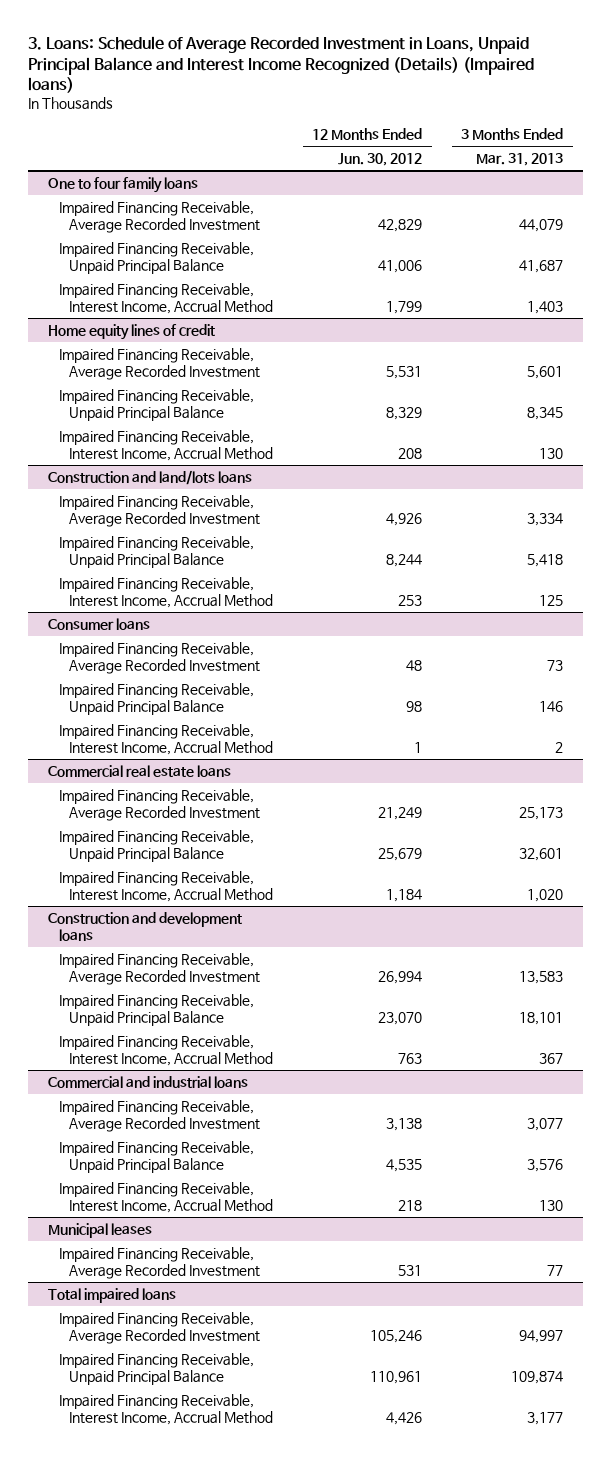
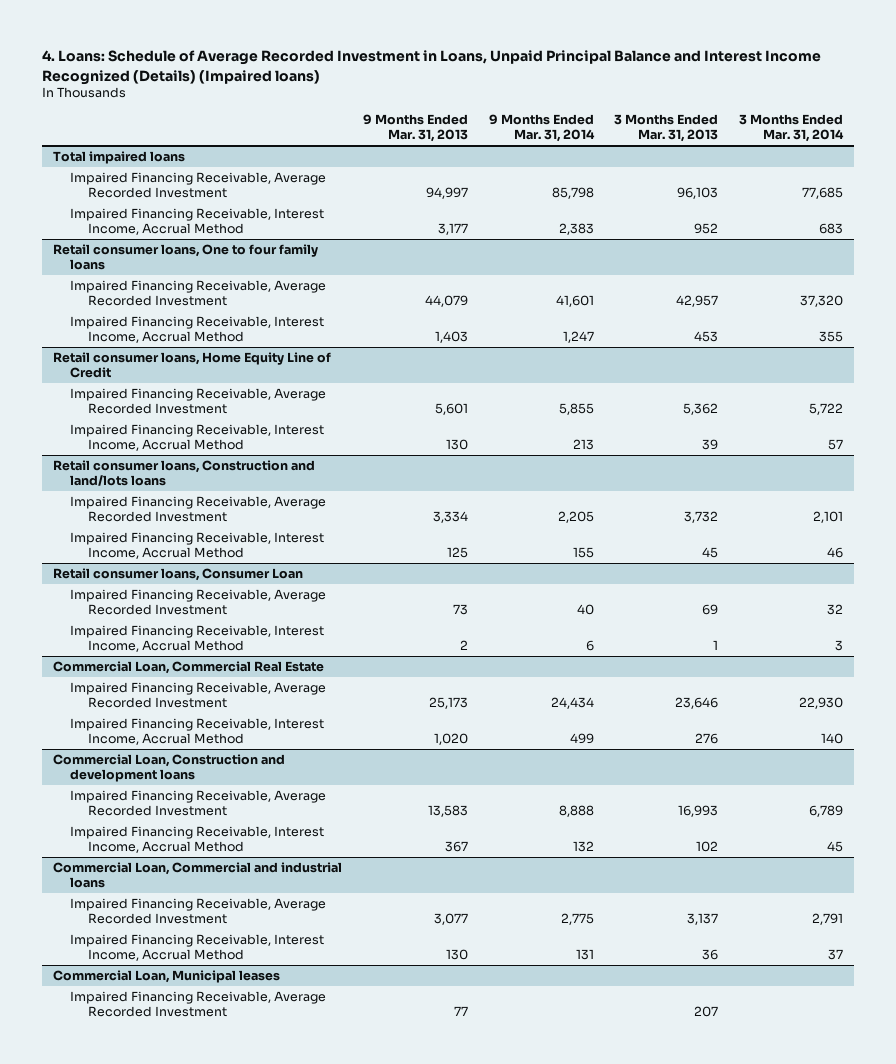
- 3. Loans: Schedule of Average Recorded Investment in Loans, Unpaid Principal Balance and Interest Income Recognized (Details) (Impaired loans)
+ 4. Loans: Schedule of Average Recorded Investment in Loans, Unpaid Principal Balance and Interest Income Recognized (Details) (Impaired loans)
- | 12 Months Ended Jun. 30, 2012 | 3 Months Ended Mar. 31, 2013
+ | 9 Months Ended Mar. 31, 2013 | 9 Months Ended Mar. 31, 2014 | 3 Months Ended Mar. 31, 2013 | 3 Months Ended Mar. 31, 2014
- One to four family loans
- Impaired Financing Receivable, Average Recorded Investment | 42,829 | 44,079
- Impaired Financing Receivable, Unpaid Principal Balance | 41,006 | 41,687
- Impaired Financing Receivable, Interest Income, Accrual Method | 1,799 | 1,403
- Home equity lines of credit
- Impaired Financing Receivable, Average Recorded Investment | 5,531 | 5,601
- Impaired Financing Receivable, Unpaid Principal Balance | 8,329 | 8,345
- Impaired Financing Receivable, Interest Income, Accrual Method | 208 | 130
- Construction and land/lots loans
- Impaired Financing Receivable, Average Recorded Investment | 4,926 | 3,334
- Impaired Financing Receivable, Unpaid Principal Balance | 8,244 | 5,418
- Impaired Financing Receivable, Interest Income, Accrual Method | 253 | 125
- Consumer loans
- Impaired Financing Receivable, Average Recorded Investment | 48 | 73
- Impaired Financing Receivable, Unpaid Principal Balance | 98 | 146
- Impaired Financing Receivable, Interest Income, Accrual Method | 1 | 2
- Commercial real estate loans
- Impaired Financing Receivable, Average Recorded Investment | 21,249 | 25,173
- Impaired Financing Receivable, Unpaid Principal Balance | 25,679 | 32,601
- Impaired Financing Receivable, Interest Income, Accrual Method | 1,184 | 1,020
- Construction and development loans
- Impaired Financing Receivable, Average Recorded Investment | 26,994 | 13,583
- Impaired Financing Receivable, Unpaid Principal Balance | 23,070 | 18,101
- Impaired Financing Receivable, Interest Income, Accrual Method | 763 | 367
- Commercial and industrial loans
- Impaired Financing Receivable, Average Recorded Investment | 3,138 | 3,077
- Impaired Financing Receivable, Unpaid Principal Balance | 4,535 | 3,576
- Impaired Financing Receivable, Interest Income, Accrual Method | 218 | 130
- Municipal leases
- Impaired Financing Receivable, Average Recorded Investment | 531 | 77
@ Total impaired loans
- Impaired Financing Receivable, Average Recorded Investment | 105,246 | 94,997
- Impaired Financing Receivable, Unpaid Principal Balance | 110,961 | 109,874
- Impaired Financing Receivable, Interest Income, Accrual Method | 4,426 | 3,177
+ Impaired Financing Receivable, Average Recorded Investment | 94,997 | 85,798 | 96,103 | 77,685
+ Impaired Financing Receivable, Interest Income, Accrual Method | 3,177 | 2,383 | 952 | 683
+ Retail consumer loans, One to four family loans
+ Impaired Financing Receivable, Average Recorded Investment | 44,079 | 41,601 | 42,957 | 37,320
+ Impaired Financing Receivable, Interest Income, Accrual Method | 1,403 | 1,247 | 453 | 355
+ Retail consumer loans, Home Equity Line of Credit
+ Impaired Financing Receivable, Average Recorded Investment | 5,601 | 5,855 | 5,362 | 5,722
+ Impaired Financing Receivable, Interest Income, Accrual Method | 130 | 213 | 39 | 57
+ Retail consumer loans, Construction and land/lots loans
+ Impaired Financing Receivable, Average Recorded Investment | 3,334 | 2,205 | 3,732 | 2,101
+ Impaired Financing Receivable, Interest Income, Accrual Method | 125 | 155 | 45 | 46
+ Retail consumer loans, Consumer Loan
+ Impaired Financing Receivable, Average Recorded Investment | 73 | 40 | 69 | 32
+ Impaired Financing Receivable, Interest Income, Accrual Method | 2 | 6 | 1 | 3
+ Commercial Loan, Commercial Real Estate
+ Impaired Financing Receivable, Average Recorded Investment | 25,173 | 24,434 | 23,646 | 22,930
+ Impaired Financing Receivable, Interest Income, Accrual Method | 1,020 | 499 | 276 | 140
+ Commercial Loan, Construction and development loans
+ Impaired Financing Receivable, Average Recorded Investment | 13,583 | 8,888 | 16,993 | 6,789
+ Impaired Financing Receivable, Interest Income, Accrual Method | 367 | 132 | 102 | 45
+ Commercial Loan, Commercial and industrial loans
+ Impaired Financing Receivable, Average Recorded Investment | 3,077 | 2,775 | 3,137 | 2,791
+ Impaired Financing Receivable, Interest Income, Accrual Method | 130 | 131 | 36 | 37
+ Commercial Loan, Municipal leases
+ Impaired Financing Receivable, Average Recorded Investment | 77 | | 207 |

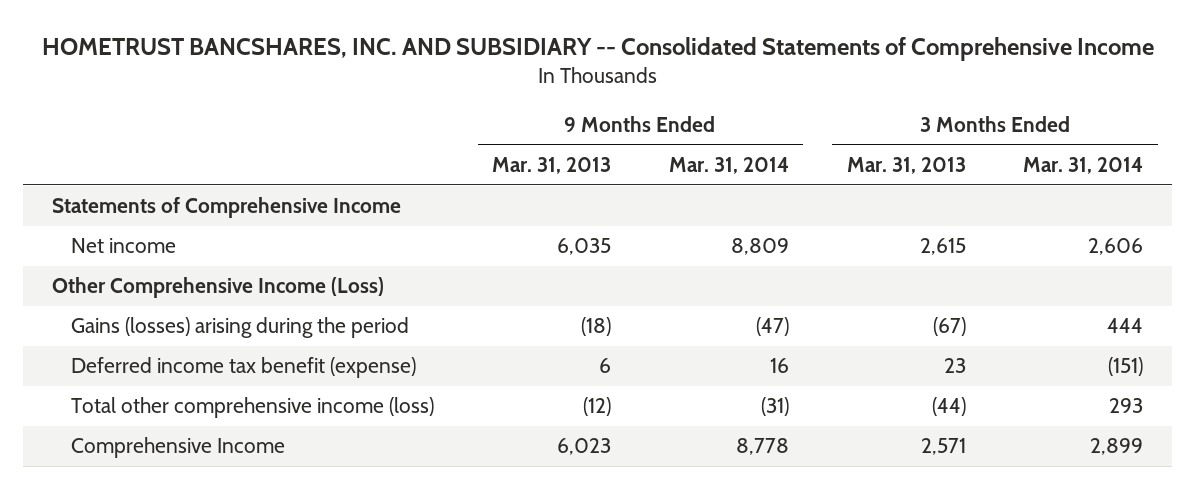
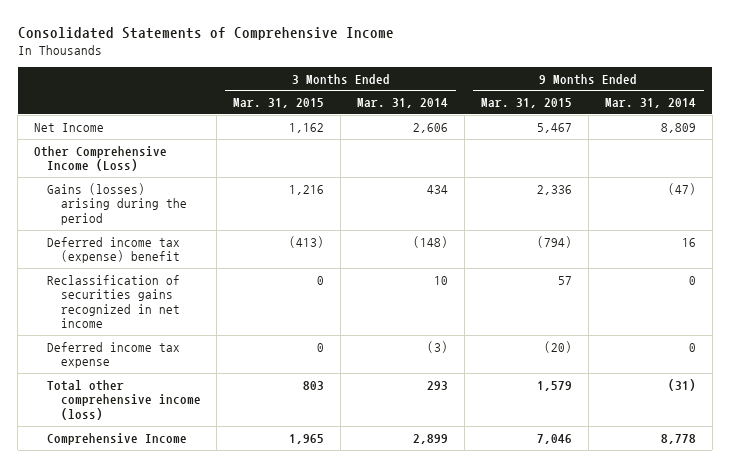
- HOMETRUST BANCSHARES, INC. AND SUBSIDIARY -- Consolidated Statements of Comprehensive Income
+ Consolidated Statements of Comprehensive Income
- | 9 Months Ended Mar. 31, 2013 | 9 Months Ended Mar. 31, 2014 | 3 Months Ended Mar. 31, 2013 | 3 Months Ended Mar. 31, 2014
+ | 3 Months Ended Mar. 31, 2015 | 3 Months Ended Mar. 31, 2014 | 9 Months Ended Mar. 31, 2015 | 9 Months Ended Mar. 31, 2014
- Statements of Comprehensive Income
- Net income | 6,035 | 8,809 | 2,615 | 2,606
+ Net Income | 1,162 | 2,606 | 5,467 | 8,809
- Gains (losses) arising during the period | (18) | (47) | (67) | 444
- Deferred income tax benefit (expense) | 6 | 16 | 23 | (151)
+ Gains (losses) arising during the period | 1,216 | 434 | 2,336 | (47)
+ Deferred income tax (expense) benefit | (413) | (148) | (794) | 16
+ Reclassification of securities gains recognized in net income | 0 | 10 | 57 | 0
+ Deferred income tax expense | 0 | (3) | (20) | 0

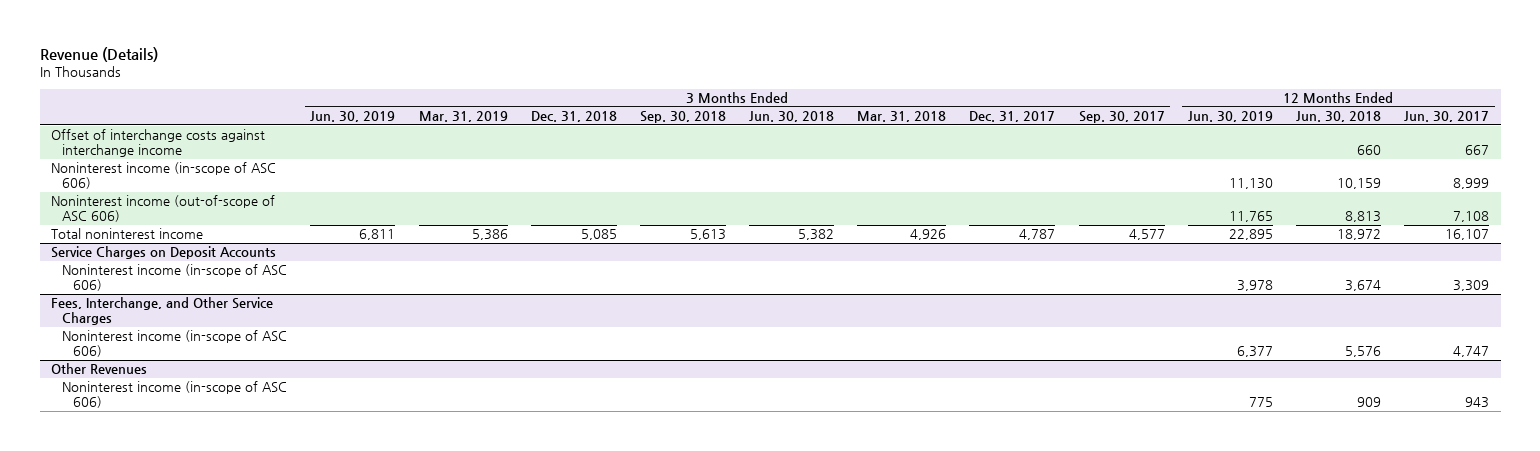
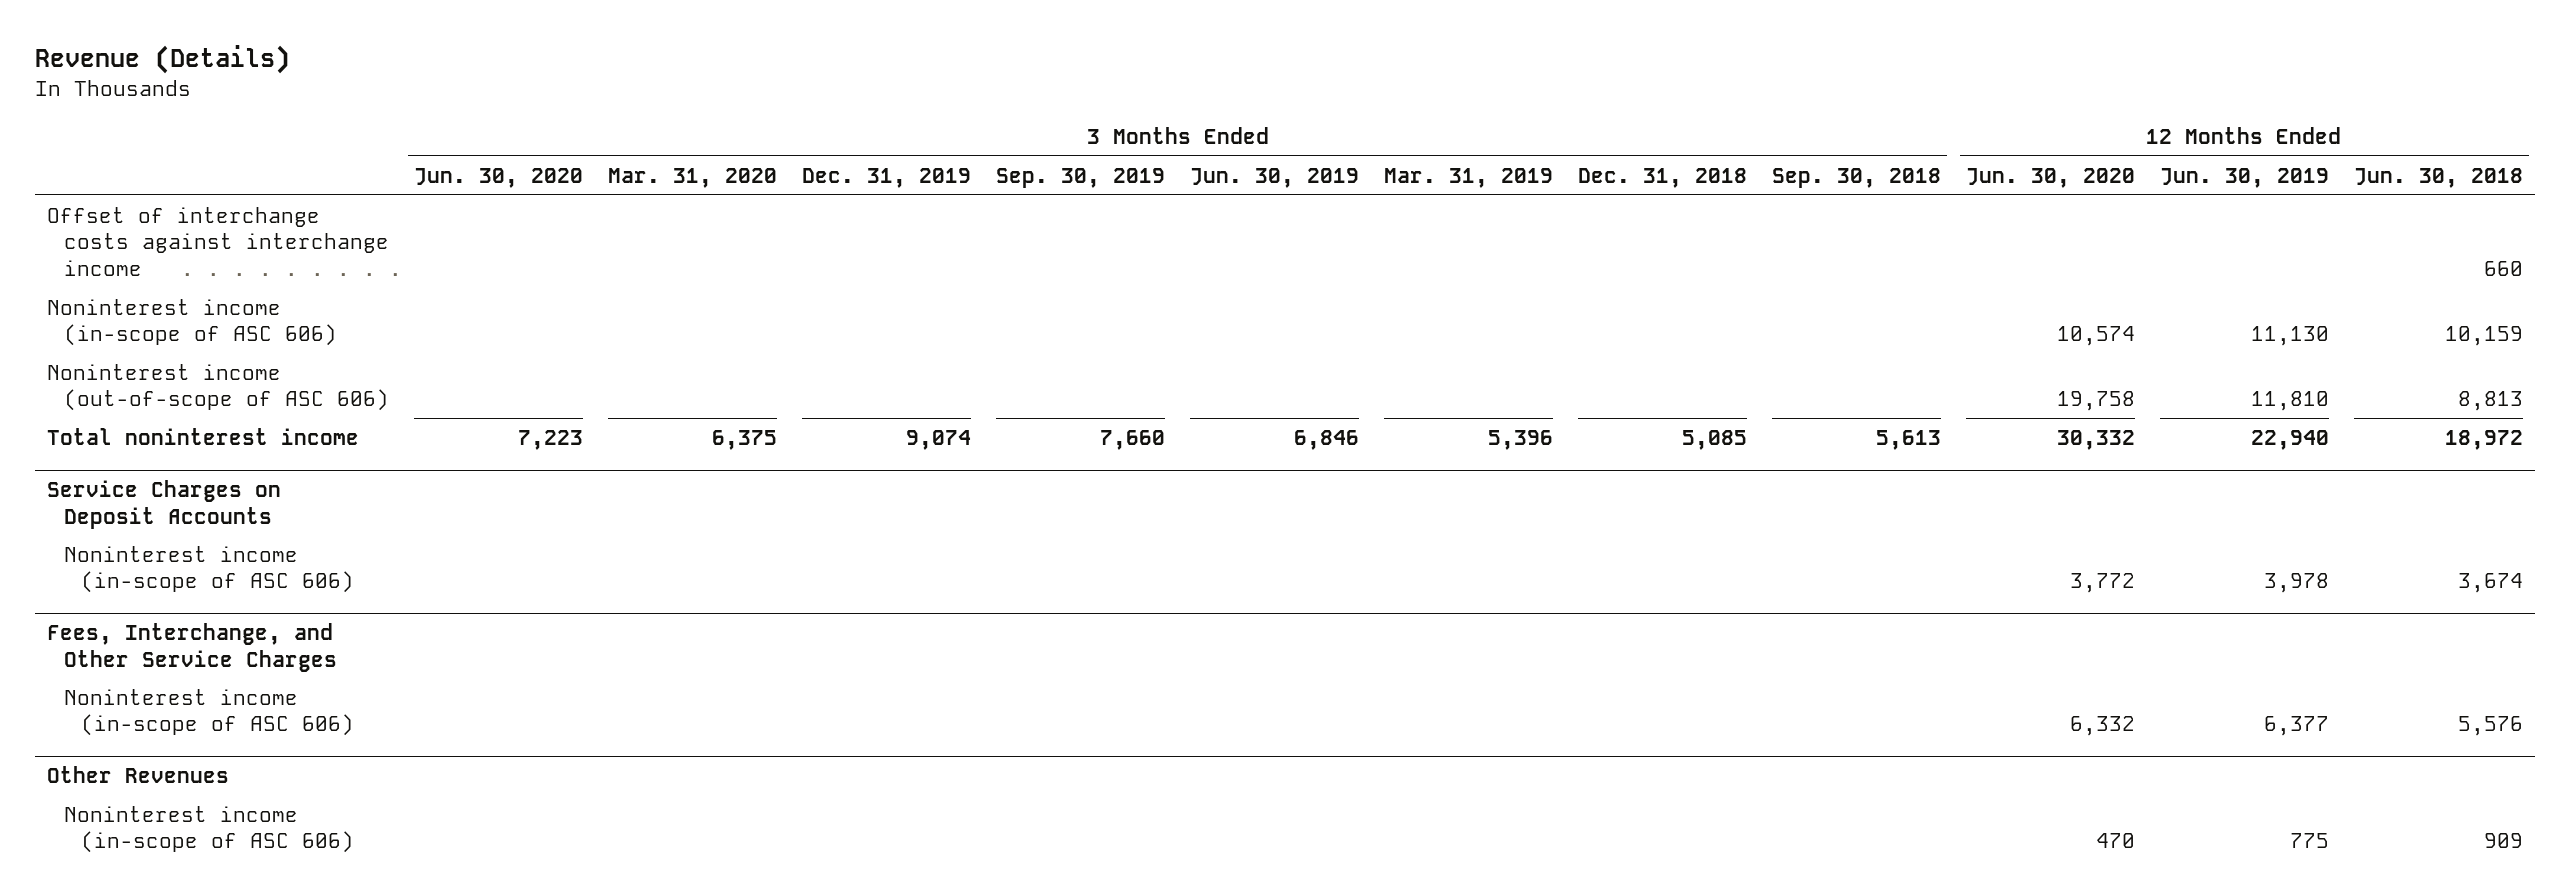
- | 3 Months Ended Jun. 30, 2019 | 3 Months Ended Mar. 31, 2019 | 3 Months Ended Dec. 31, 2018 | 3 Months Ended Sep. 30, 2018 | 3 Months Ended Jun. 30, 2018 | 3 Months Ended Mar. 31, 2018 | 3 Months Ended Dec. 31, 2017 | 3 Months Ended Sep. 30, 2017 | 12 Months Ended Jun. 30, 2019 | 12 Months Ended Jun. 30, 2018 | 12 Months Ended Jun. 30, 2017
+ | 3 Months Ended Jun. 30, 2020 | 3 Months Ended Mar. 31, 2020 | 3 Months Ended Dec. 31, 2019 | 3 Months Ended Sep. 30, 2019 | 3 Months Ended Jun. 30, 2019 | 3 Months Ended Mar. 31, 2019 | 3 Months Ended Dec. 31, 2018 | 3 Months Ended Sep. 30, 2018 | 12 Months Ended Jun. 30, 2020 | 12 Months Ended Jun. 30, 2019 | 12 Months Ended Jun. 30, 2018
- Noninterest income (out-of-scope of ASC 606) | | | | | | | | | 11,765 | 8,813 | 7,108
- Total noninterest income | 6,811 | 5,386 | 5,085 | 5,613 | 5,382 | 4,926 | 4,787 | 4,577 | 22,895 | 18,972 | 16,107
+ Noninterest income (out-of-scope of ASC 606) | | | | | | | | | 19,758 | 11,810 | 8,813
+ Total noninterest income | 7,223 | 6,375 | 9,074 | 7,660 | 6,846 | 5,396 | 5,085 | 5,613 | 30,332 | 22,940 | 18,972

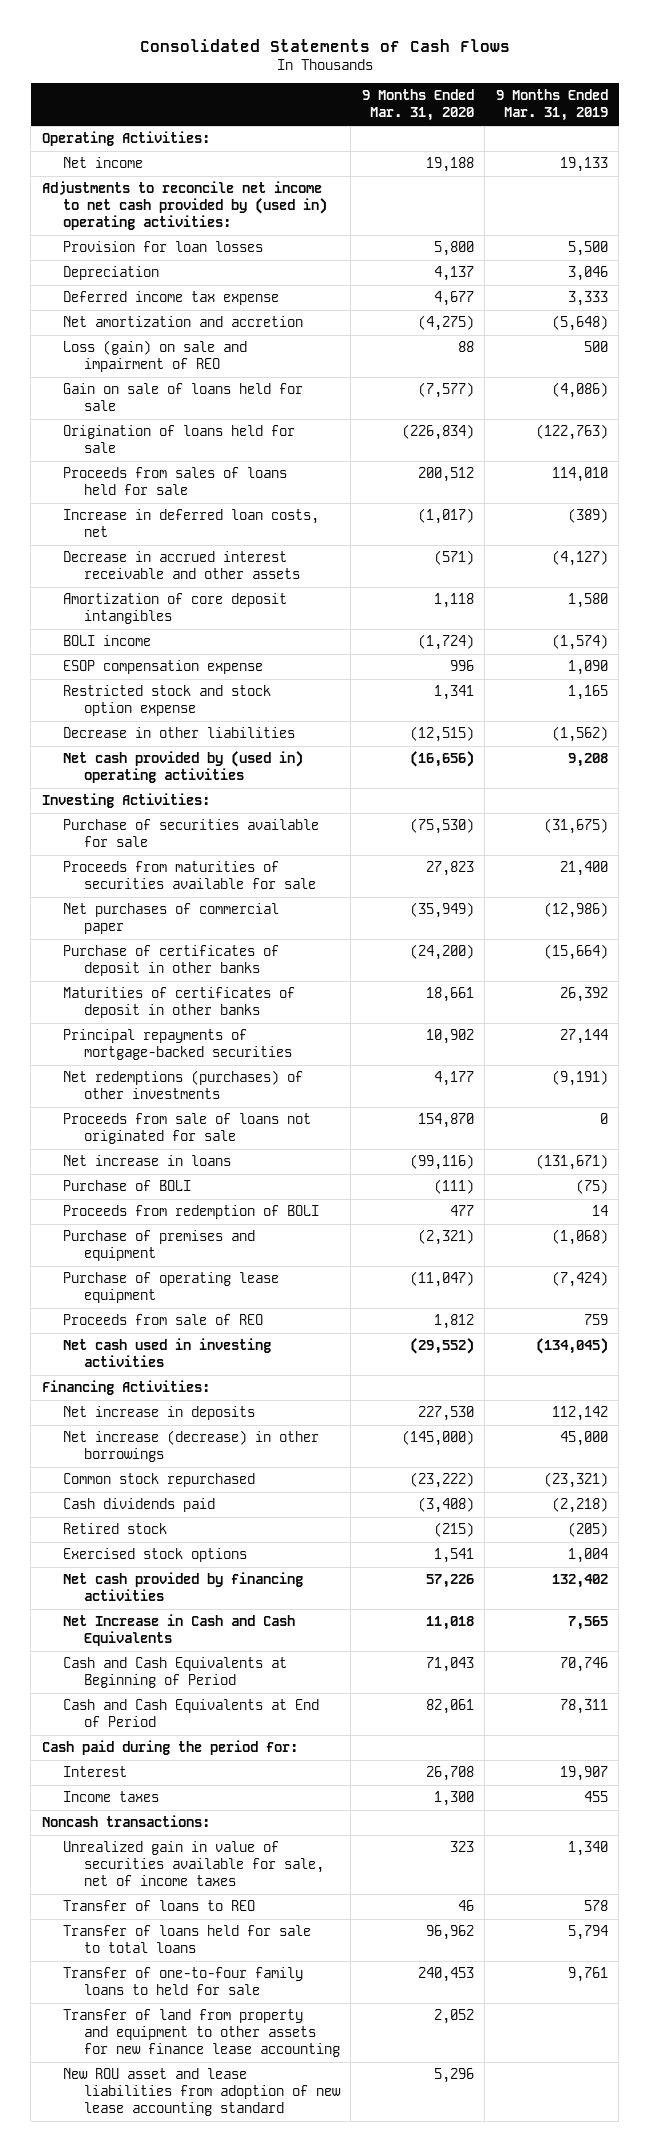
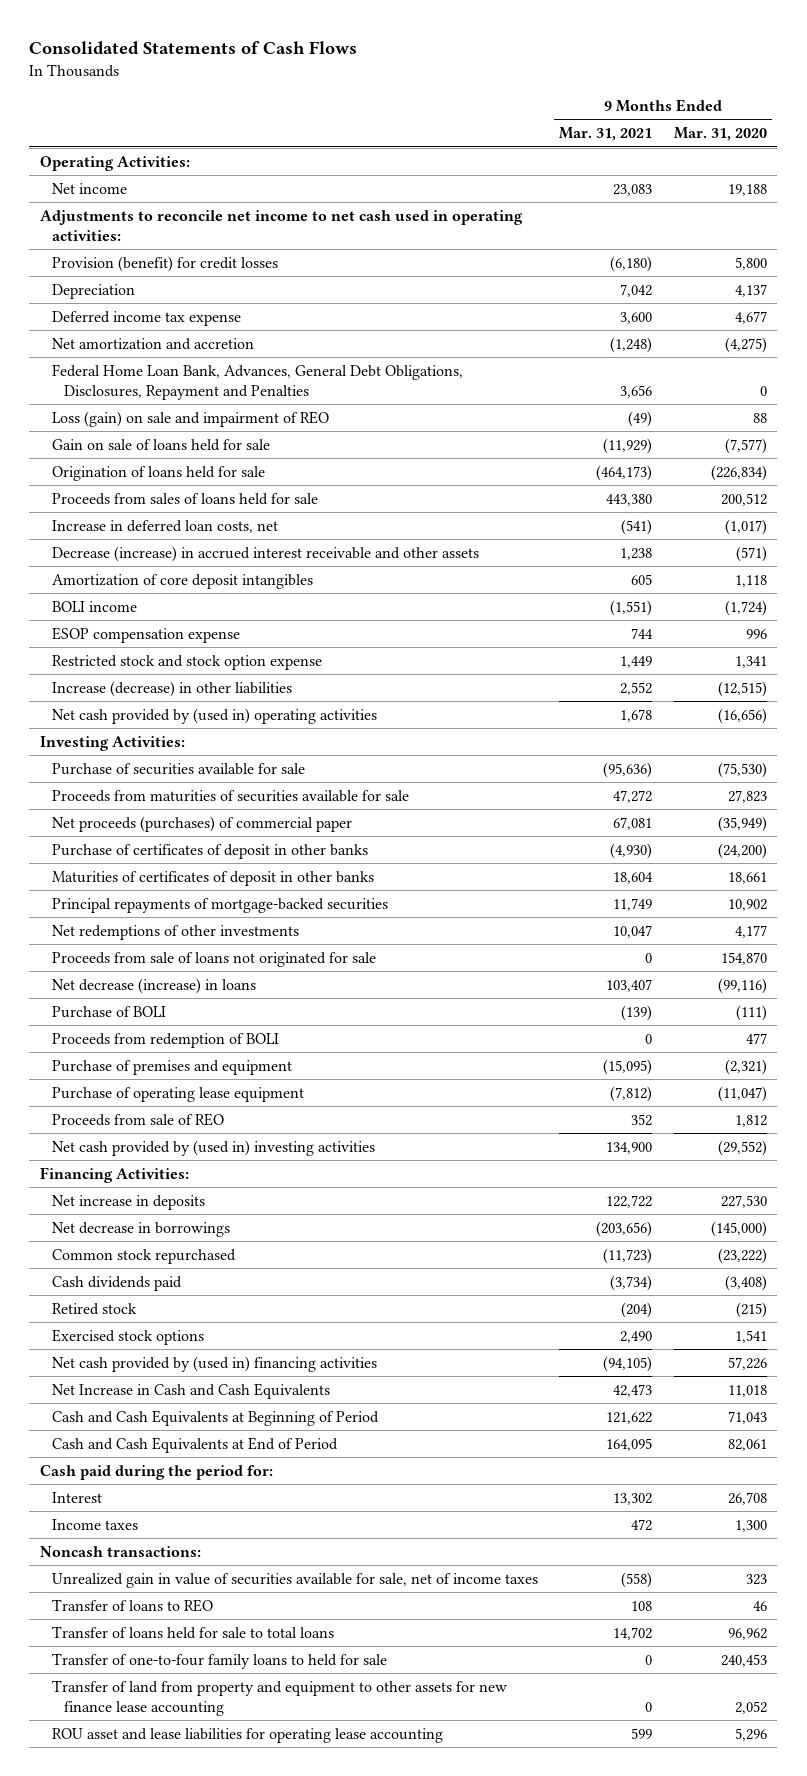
- | 9 Months Ended Mar. 31, 2020 | 9 Months Ended Mar. 31, 2019
+ | 9 Months Ended Mar. 31, 2021 | 9 Months Ended Mar. 31, 2020
- Adjustments to reconcile net income to net cash provided by (used in) operating activities:
- Provision for loan losses | 5,800 | 5,500
+ Adjustments to reconcile net income to net cash used in operating activities:
+ Provision (benefit) for credit losses | (6,180) | 5,800
+ Federal Home Loan Bank, Advances, General Debt Obligations, Disclosures, Repayment and Penalties | 3,656 | 0
- Decrease in accrued interest receivable and other assets | (571) | (4,127)
+ Decrease (increase) in accrued interest receivable and other assets | 1,238 | (571)
- Decrease in other liabilities | (12,515) | (1,562)
+ Increase (decrease) in other liabilities | 2,552 | (12,515)
- Net purchases of commercial paper | (35,949) | (12,986)
+ Net proceeds (purchases) of commercial paper | 67,081 | (35,949)
- Net redemptions (purchases) of other investments | 4,177 | (9,191)
+ Net redemptions of other investments | 10,047 | 4,177
- Net increase in loans | (99,116) | (131,671)
+ Net decrease (increase) in loans | 103,407 | (99,116)
- Net cash used in investing activities | (29,552) | (134,045)
+ Net cash provided by (used in) investing activities | 134,900 | (29,552)
- Net increase (decrease) in other borrowings | (145,000) | 45,000
+ Net decrease in borrowings | (203,656) | (145,000)
- Net cash provided by financing activities | 57,226 | 132,402
+ Net cash provided by (used in) financing activities | (94,105) | 57,226
- New ROU asset and lease liabilities from adoption of new lease accounting standard | 5,296 |
+ ROU asset and lease liabilities for operating lease accounting | 599 | 5,296

